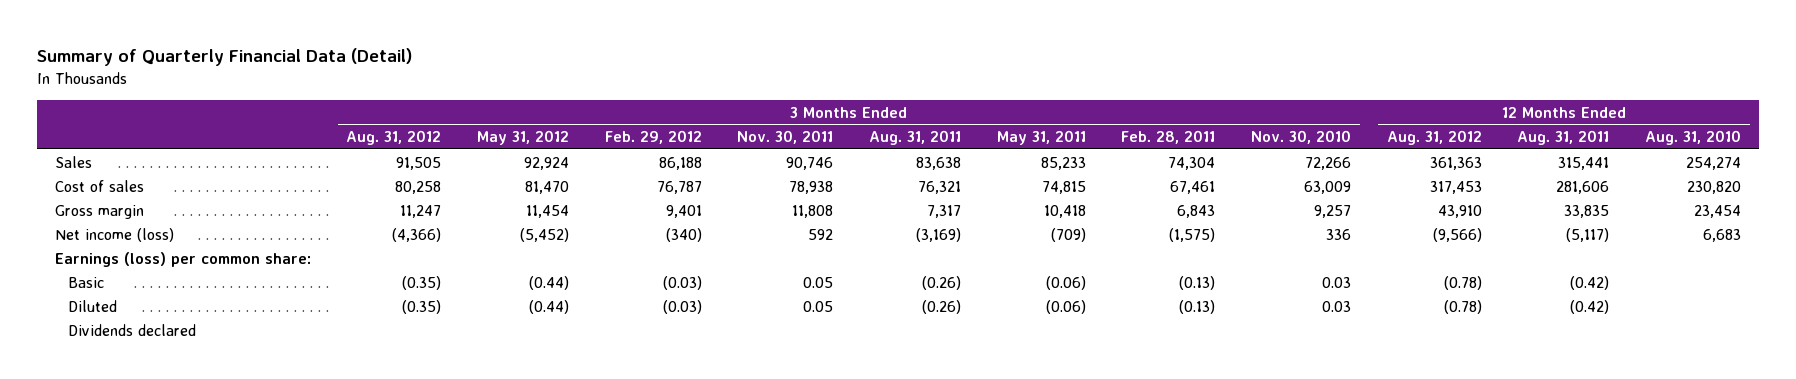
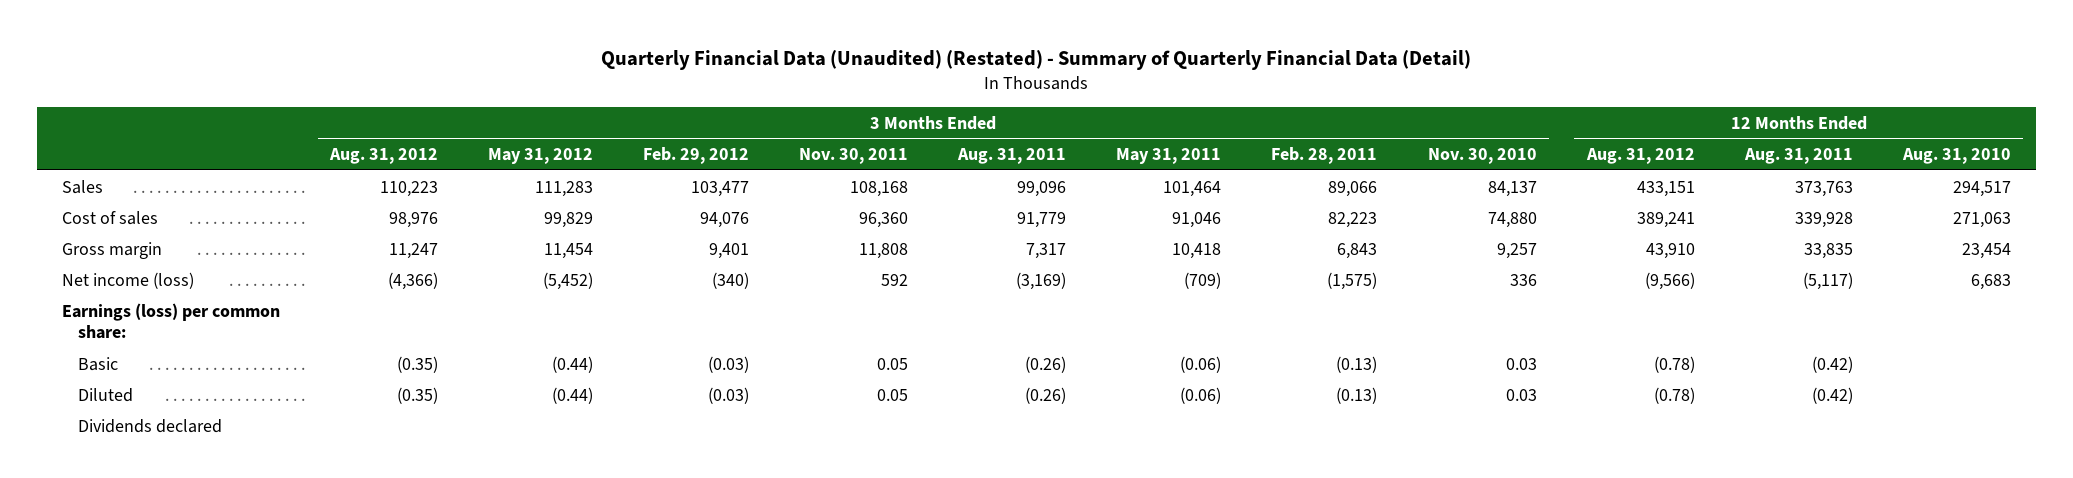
- Summary of Quarterly Financial Data (Detail)
+ Quarterly Financial Data (Unaudited) (Restated) - Summary of Quarterly Financial Data (Detail)
- Sales | 91,505 | 92,924 | 86,188 | 90,746 | 83,638 | 85,233 | 74,304 | 72,266 | 361,363 | 315,441 | 254,274
- Cost of sales | 80,258 | 81,470 | 76,787 | 78,938 | 76,321 | 74,815 | 67,461 | 63,009 | 317,453 | 281,606 | 230,820
+ Sales | 110,223 | 111,283 | 103,477 | 108,168 | 99,096 | 101,464 | 89,066 | 84,137 | 433,151 | 373,763 | 294,517
+ Cost of sales | 98,976 | 99,829 | 94,076 | 96,360 | 91,779 | 91,046 | 82,223 | 74,880 | 389,241 | 339,928 | 271,063

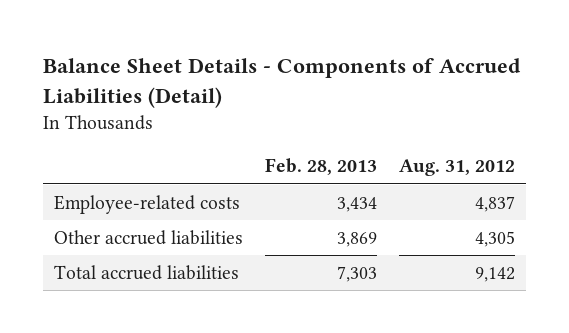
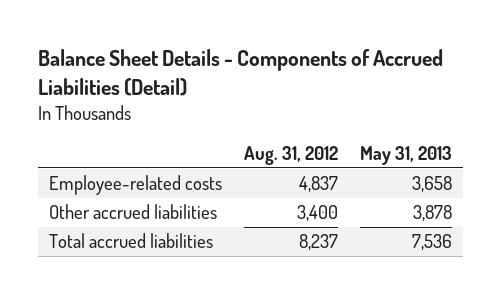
- | Feb. 28, 2013 | Aug. 31, 2012
+ | Aug. 31, 2012 | May 31, 2013
- Other accrued liabilities | 3,869 | 4,305
- Total accrued liabilities | 7,303 | 9,142
+ Other accrued liabilities | 3,400 | 3,878
+ Total accrued liabilities | 8,237 | 7,536

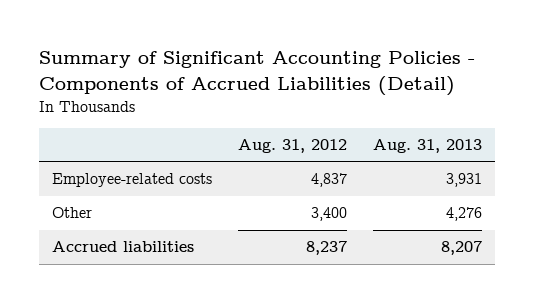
- Balance Sheet Details - Components of Accrued Liabilities (Detail)
+ Summary of Significant Accounting Policies - Components of Accrued Liabilities (Detail)
- | Aug. 31, 2012 | May 31, 2013
+ | Aug. 31, 2012 | Aug. 31, 2013
- Other accrued liabilities | 3,400 | 3,878
- Total accrued liabilities | 8,237 | 7,536
+ Other | 3,400 | 4,276
+ Accrued liabilities | 8,237 | 8,207

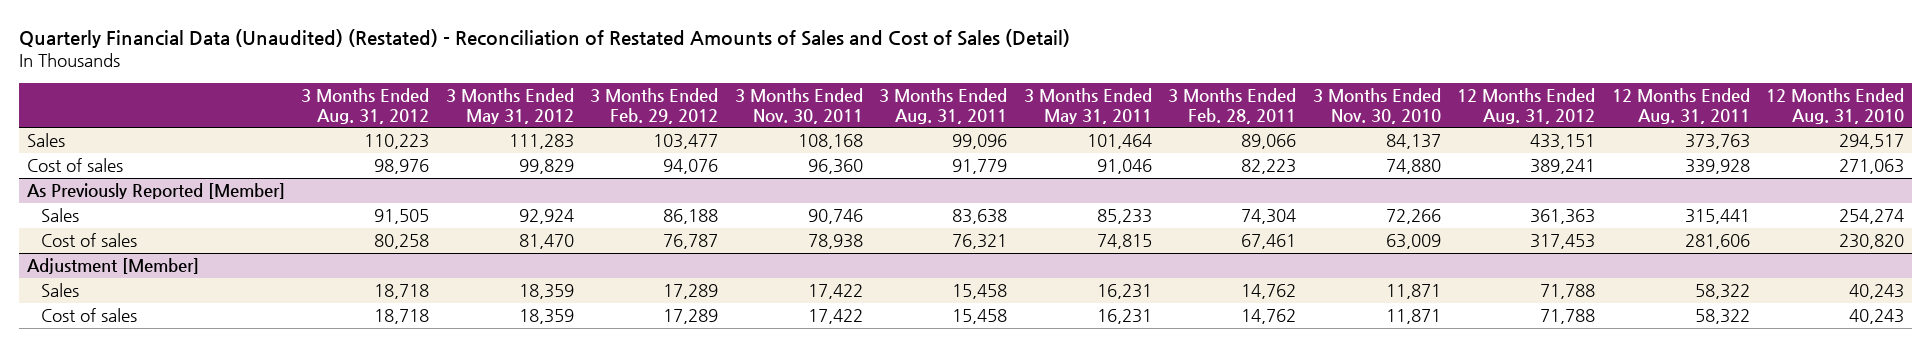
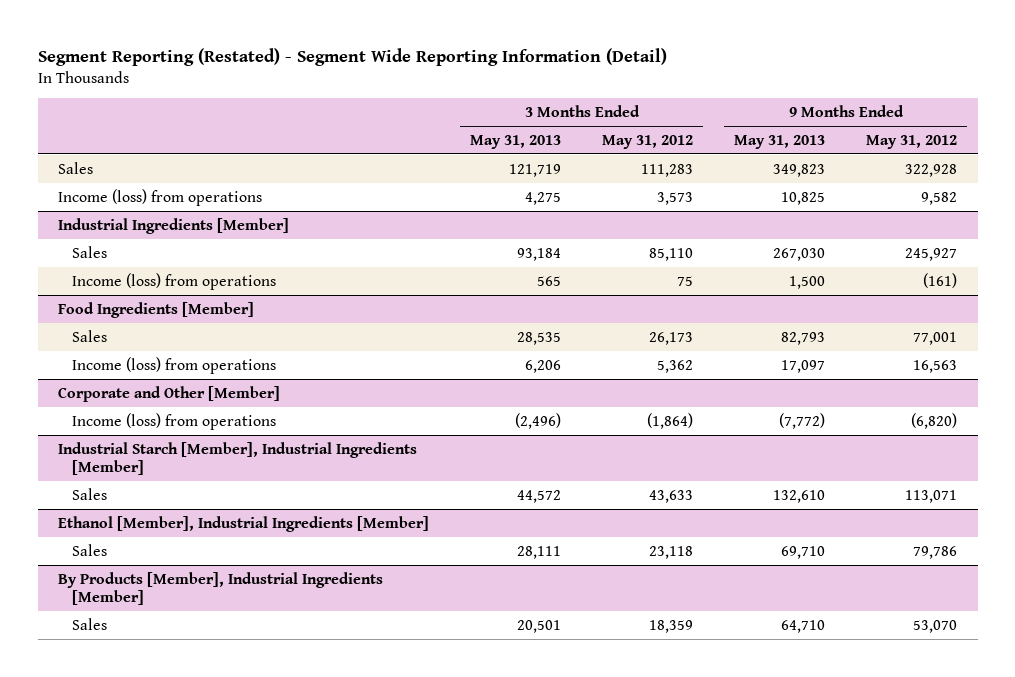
- Quarterly Financial Data (Unaudited) (Restated) - Reconciliation of Restated Amounts of Sales and Cost of Sales (Detail)
+ Segment Reporting (Restated) - Segment Wide Reporting Information (Detail)
- | 3 Months Ended Aug. 31, 2012 | 3 Months Ended May 31, 2012 | 3 Months Ended Feb. 29, 2012 | 3 Months Ended Nov. 30, 2011 | 3 Months Ended Aug. 31, 2011 | 3 Months Ended May 31, 2011 | 3 Months Ended Feb. 28, 2011 | 3 Months Ended Nov. 30, 2010 | 12 Months Ended Aug. 31, 2012 | 12 Months Ended Aug. 31, 2011 | 12 Months Ended Aug. 31, 2010
+ | 3 Months Ended May 31, 2013 | 3 Months Ended May 31, 2012 | 9 Months Ended May 31, 2013 | 9 Months Ended May 31, 2012
- Cost of sales | 98,976 | 99,829 | 94,076 | 96,360 | 91,779 | 91,046 | 82,223 | 74,880 | 389,241 | 339,928 | 271,063
- As Previously Reported [Member]
- Sales | 91,505 | 92,924 | 86,188 | 90,746 | 83,638 | 85,233 | 74,304 | 72,266 | 361,363 | 315,441 | 254,274
- Cost of sales | 80,258 | 81,470 | 76,787 | 78,938 | 76,321 | 74,815 | 67,461 | 63,009 | 317,453 | 281,606 | 230,820
- Adjustment [Member]
+ Income (loss) from operations | 4,275 | 3,573 | 10,825 | 9,582
+ Industrial Ingredients [Member]
+ Sales | 93,184 | 85,110 | 267,030 | 245,927
+ Income (loss) from operations | 565 | 75 | 1,500 | (161)
+ Food Ingredients [Member]
+ Sales | 28,535 | 26,173 | 82,793 | 77,001
+ Income (loss) from operations | 6,206 | 5,362 | 17,097 | 16,563
+ Corporate and Other [Member]
+ Income (loss) from operations | (2,496) | (1,864) | (7,772) | (6,820)
+ Industrial Starch [Member], Industrial Ingredients [Member]
+ Sales | 44,572 | 43,633 | 132,610 | 113,071
+ Ethanol [Member], Industrial Ingredients [Member]
+ Sales | 28,111 | 23,118 | 69,710 | 79,786
+ By Products [Member], Industrial Ingredients [Member]
- Cost of sales | 18,718 | 18,359 | 17,289 | 17,422 | 15,458 | 16,231 | 14,762 | 11,871 | 71,788 | 58,322 | 40,243

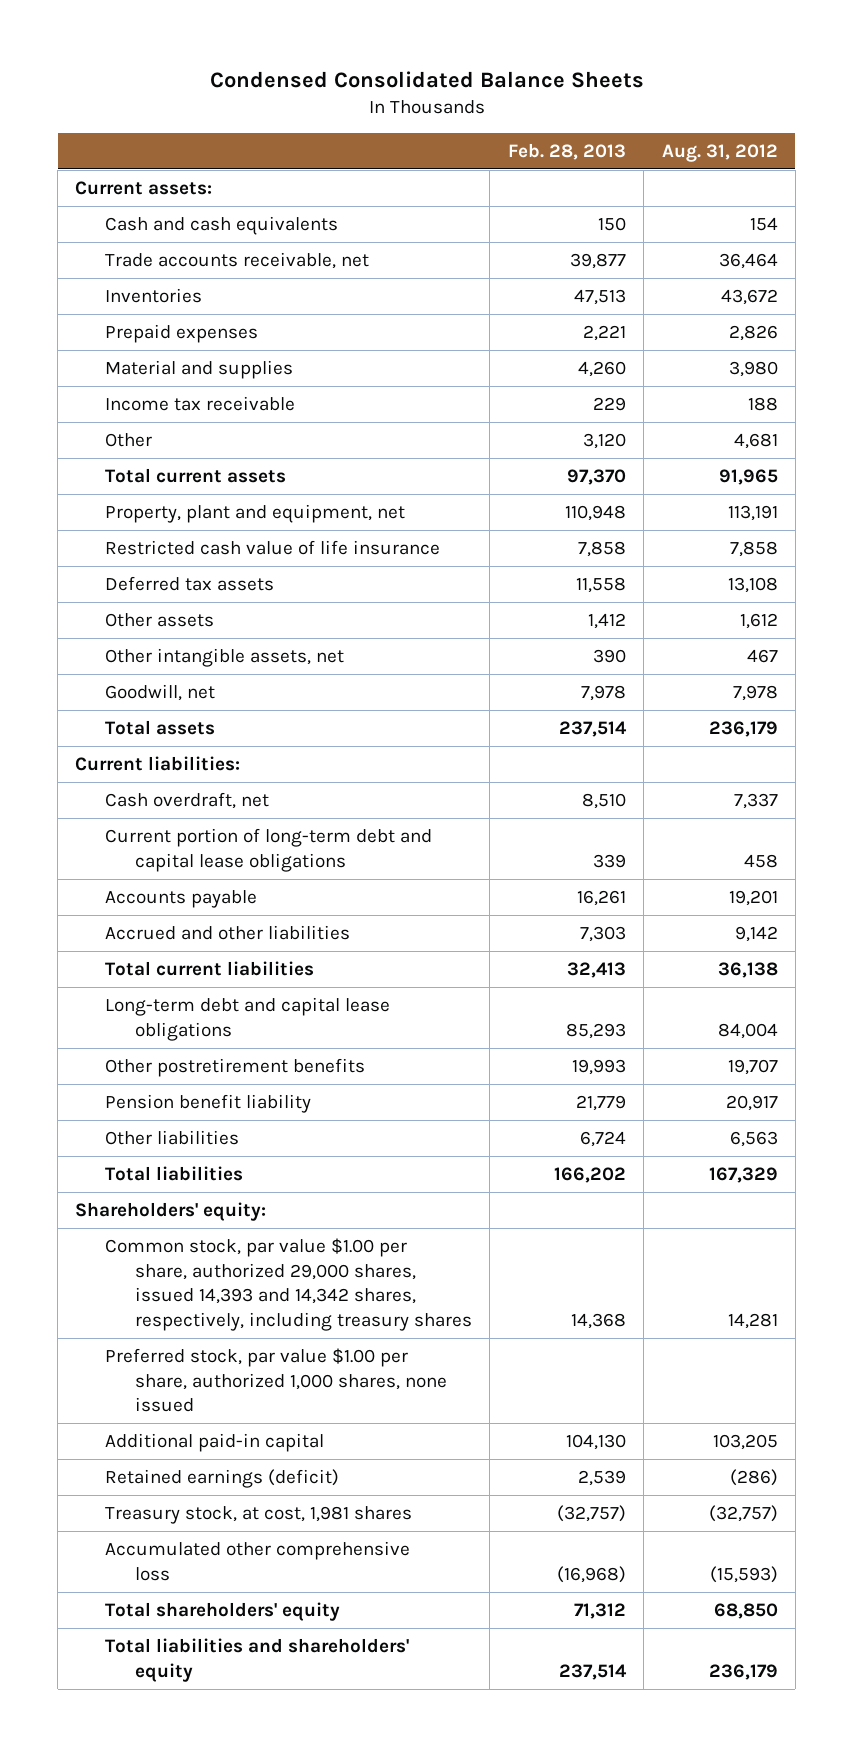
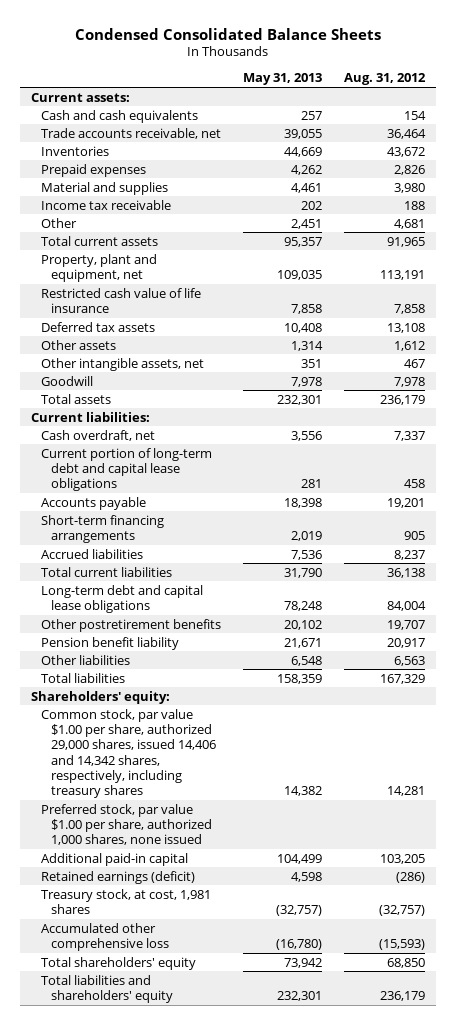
- | Feb. 28, 2013 | Aug. 31, 2012
+ | May 31, 2013 | Aug. 31, 2012
- Goodwill, net | 7,978 | 7,978
+ Goodwill | 7,978 | 7,978
- Accrued and other liabilities | 7,303 | 9,142
+ Short-term financing arrangements | 2,019 | 905
+ Accrued liabilities | 7,536 | 8,237
- Common stock, par value $1.00 per share, authorized 29,000 shares, issued 14,393 and 14,342 shares, respectively, including treasury shares | 14,368 | 14,281
+ Common stock, par value $1.00 per share, authorized 29,000 shares, issued 14,406 and 14,342 shares, respectively, including treasury shares | 14,382 | 14,281

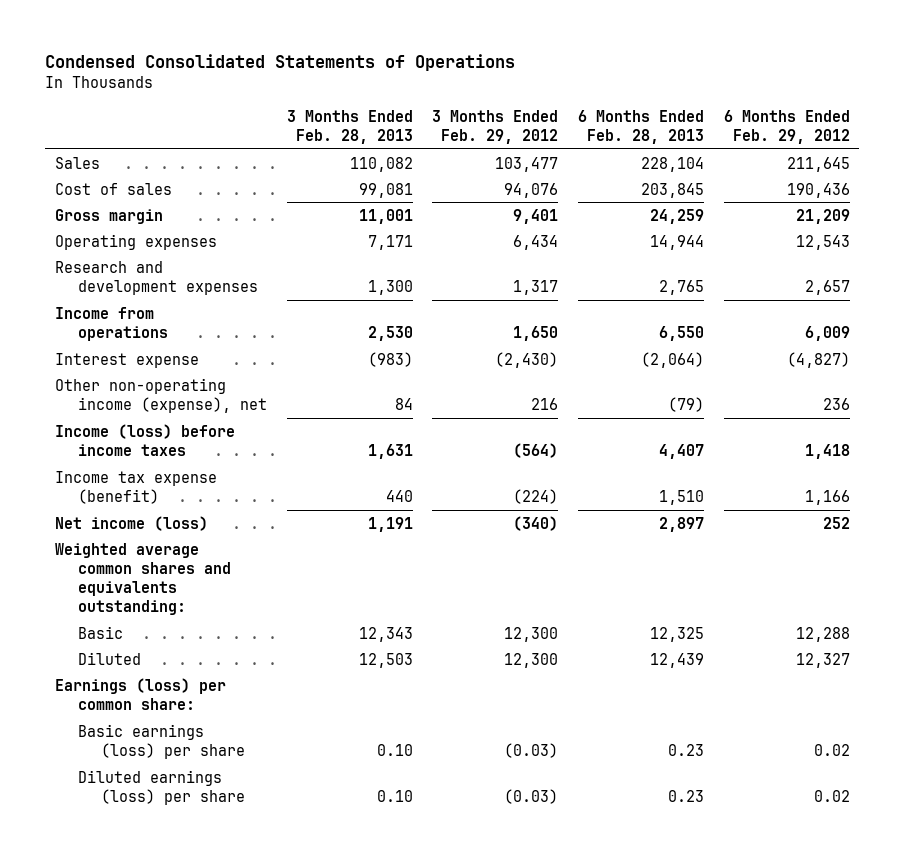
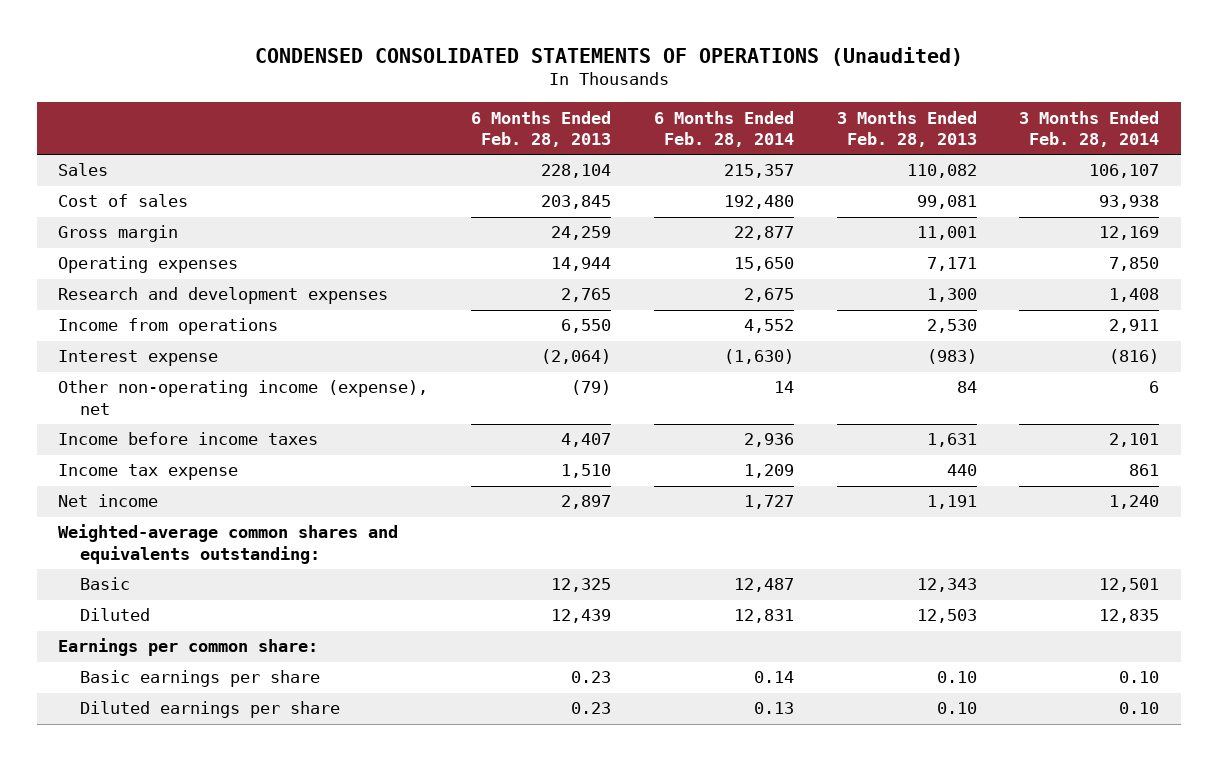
- Condensed Consolidated Statements of Operations
+ CONDENSED CONSOLIDATED STATEMENTS OF OPERATIONS (Unaudited)
- | 3 Months Ended Feb. 28, 2013 | 3 Months Ended Feb. 29, 2012 | 6 Months Ended Feb. 28, 2013 | 6 Months Ended Feb. 29, 2012
+ | 6 Months Ended Feb. 28, 2013 | 6 Months Ended Feb. 28, 2014 | 3 Months Ended Feb. 28, 2013 | 3 Months Ended Feb. 28, 2014
- Income (loss) before income taxes | 1,631 | (564) | 4,407 | 1,418
- Income tax expense (benefit) | 440 | (224) | 1,510 | 1,166
- Net income (loss) | 1,191 | (340) | 2,897 | 252
- Weighted average common shares and equivalents outstanding:
+ Income before income taxes | 4,407 | 2,936 | 1,631 | 2,101
+ Income tax expense | 1,510 | 1,209 | 440 | 861
+ Net income | 2,897 | 1,727 | 1,191 | 1,240
+ Weighted-average common shares and equivalents outstanding:
- Earnings (loss) per common share:
- Basic earnings (loss) per share | 0.10 | (0.03) | 0.23 | 0.02
- Diluted earnings (loss) per share | 0.10 | (0.03) | 0.23 | 0.02
+ Earnings per common share:
+ Basic earnings per share | 0.23 | 0.14 | 0.10 | 0.10
+ Diluted earnings per share | 0.23 | 0.13 | 0.10 | 0.10

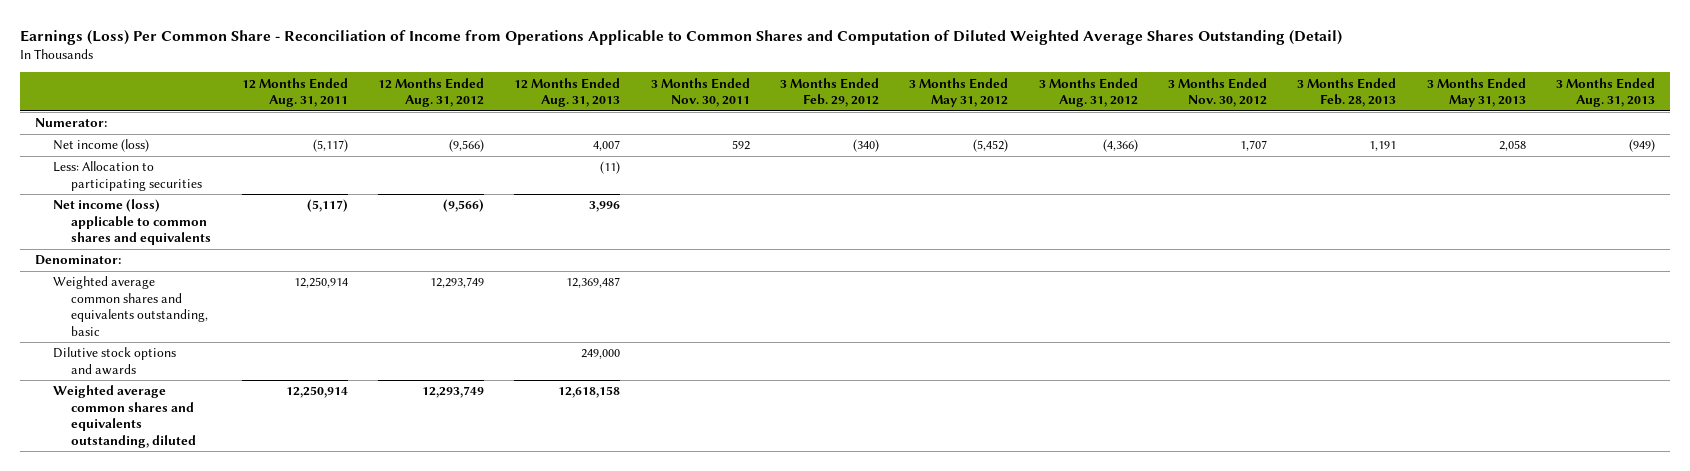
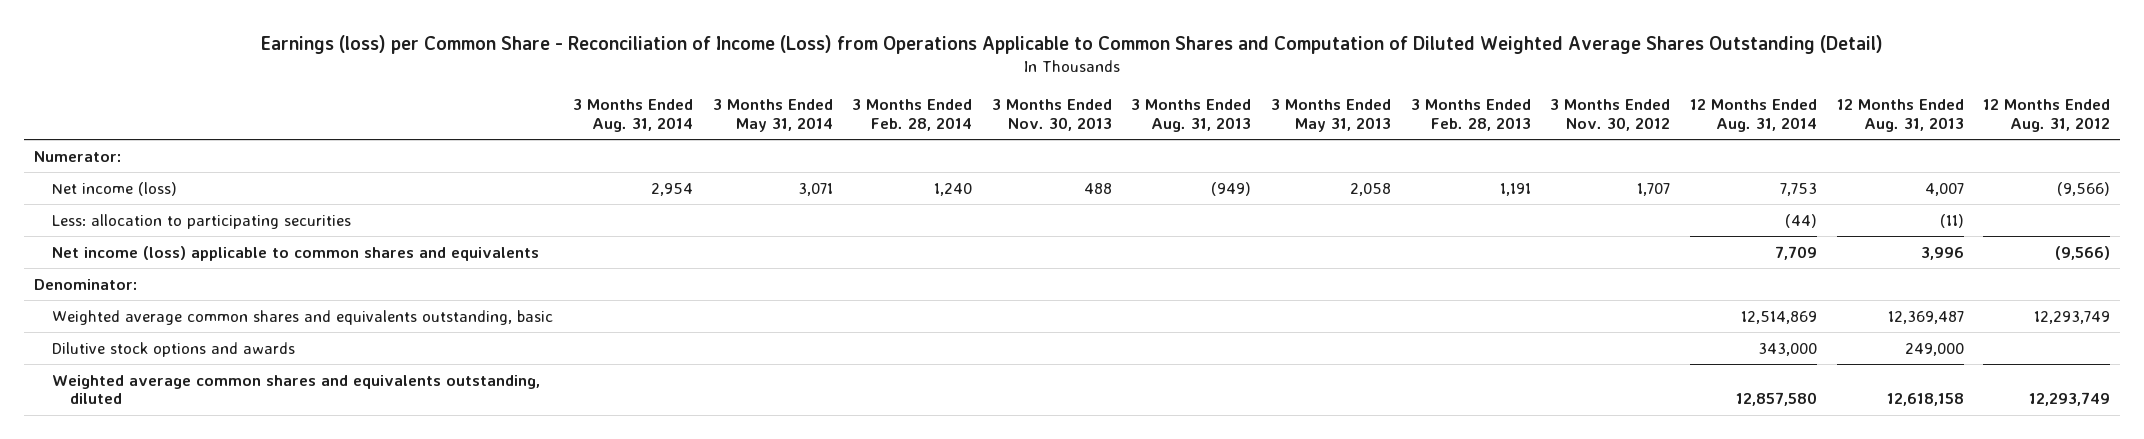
- Earnings (Loss) Per Common Share - Reconciliation of Income from Operations Applicable to Common Shares and Computation of Diluted Weighted Average Shares Outstanding (Detail)
+ Earnings (loss) per Common Share - Reconciliation of Income (Loss) from Operations Applicable to Common Shares and Computation of Diluted Weighted Average Shares Outstanding (Detail)
- | 12 Months Ended Aug. 31, 2011 | 12 Months Ended Aug. 31, 2012 | 12 Months Ended Aug. 31, 2013 | 3 Months Ended Nov. 30, 2011 | 3 Months Ended Feb. 29, 2012 | 3 Months Ended May 31, 2012 | 3 Months Ended Aug. 31, 2012 | 3 Months Ended Nov. 30, 2012 | 3 Months Ended Feb. 28, 2013 | 3 Months Ended May 31, 2013 | 3 Months Ended Aug. 31, 2013
+ | 3 Months Ended Aug. 31, 2014 | 3 Months Ended May 31, 2014 | 3 Months Ended Feb. 28, 2014 | 3 Months Ended Nov. 30, 2013 | 3 Months Ended Aug. 31, 2013 | 3 Months Ended May 31, 2013 | 3 Months Ended Feb. 28, 2013 | 3 Months Ended Nov. 30, 2012 | 12 Months Ended Aug. 31, 2014 | 12 Months Ended Aug. 31, 2013 | 12 Months Ended Aug. 31, 2012
- Less: Allocation to participating securities | | | (11) | | | | | | | |
+ Less: allocation to participating securities | | | | | | | | | (44) | (11) |

